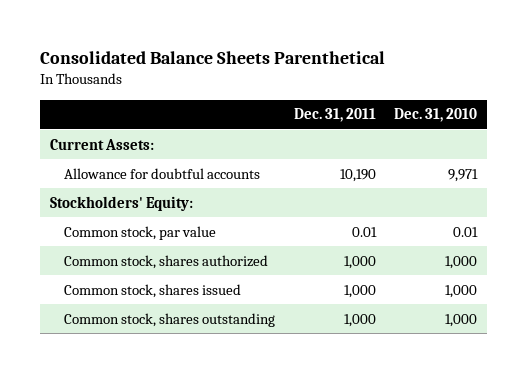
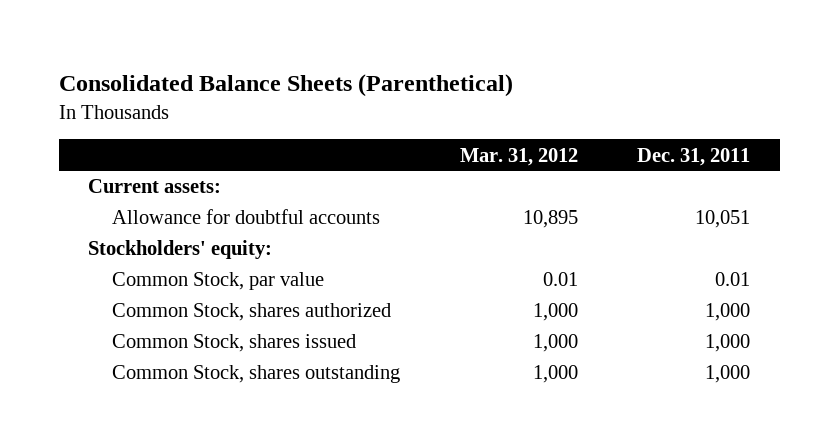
- Consolidated Balance Sheets Parenthetical
+ Consolidated Balance Sheets (Parenthetical)
- | Dec. 31, 2011 | Dec. 31, 2010
+ | Mar. 31, 2012 | Dec. 31, 2011
- Current Assets:
- Allowance for doubtful accounts | 10,190 | 9,971
- Stockholders' Equity:
- Common stock, par value | 0.01 | 0.01
- Common stock, shares authorized | 1,000 | 1,000
- Common stock, shares issued | 1,000 | 1,000
- Common stock, shares outstanding | 1,000 | 1,000
+ Current assets:
+ Allowance for doubtful accounts | 10,895 | 10,051
+ Stockholders' equity:
+ Common Stock, par value | 0.01 | 0.01
+ Common Stock, shares authorized | 1,000 | 1,000
+ Common Stock, shares issued | 1,000 | 1,000
+ Common Stock, shares outstanding | 1,000 | 1,000

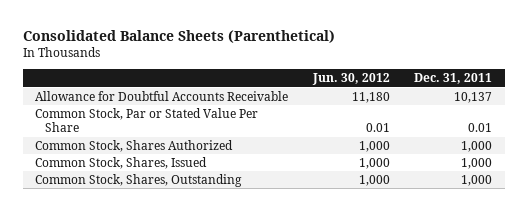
- | Mar. 31, 2012 | Dec. 31, 2011
+ | Jun. 30, 2012 | Dec. 31, 2011
- Current assets:
- Allowance for doubtful accounts | 10,895 | 10,051
- Stockholders' equity:
- Common Stock, par value | 0.01 | 0.01
- Common Stock, shares authorized | 1,000 | 1,000
- Common Stock, shares issued | 1,000 | 1,000
- Common Stock, shares outstanding | 1,000 | 1,000
+ Allowance for Doubtful Accounts Receivable | 11,180 | 10,137
+ Common Stock, Par or Stated Value Per Share | 0.01 | 0.01
+ Common Stock, Shares Authorized | 1,000 | 1,000
+ Common Stock, Shares, Issued | 1,000 | 1,000
+ Common Stock, Shares, Outstanding | 1,000 | 1,000

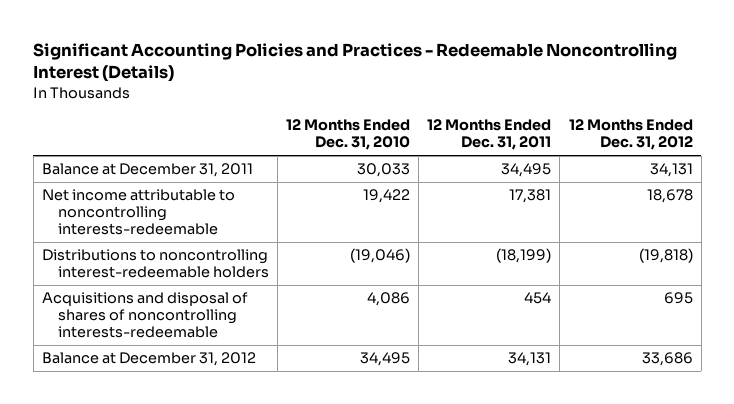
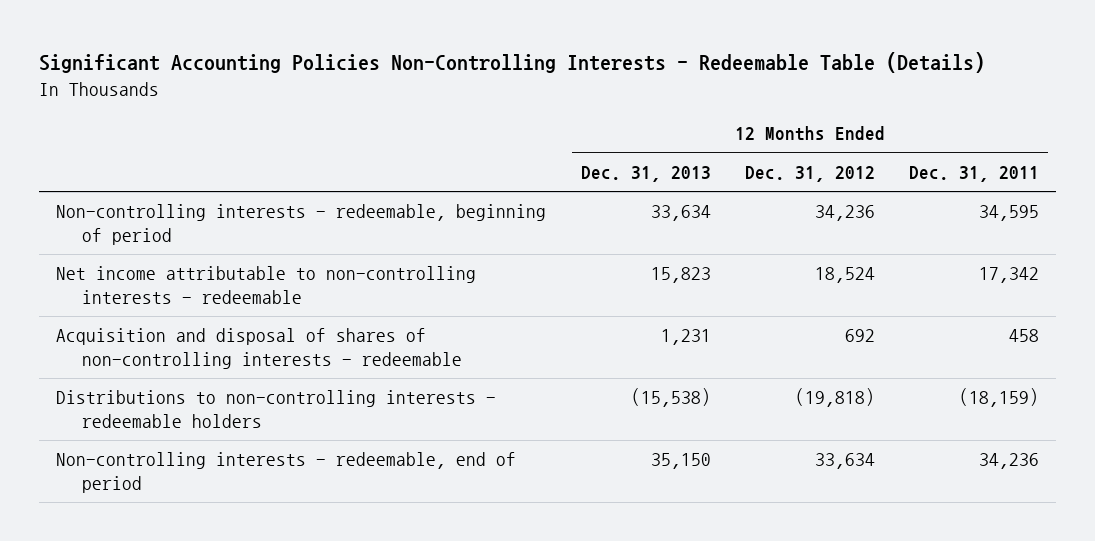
- Significant Accounting Policies and Practices - Redeemable Noncontrolling Interest (Details)
+ Significant Accounting Policies Non-Controlling Interests - Redeemable Table (Details)
- | 12 Months Ended Dec. 31, 2010 | 12 Months Ended Dec. 31, 2011 | 12 Months Ended Dec. 31, 2012
+ | 12 Months Ended Dec. 31, 2013 | 12 Months Ended Dec. 31, 2012 | 12 Months Ended Dec. 31, 2011
- Balance at December 31, 2011 | 30,033 | 34,495 | 34,131
- Net income attributable to noncontrolling interests-redeemable | 19,422 | 17,381 | 18,678
- Distributions to noncontrolling interest-redeemable holders | (19,046) | (18,199) | (19,818)
- Acquisitions and disposal of shares of noncontrolling interests-redeemable | 4,086 | 454 | 695
- Balance at December 31, 2012 | 34,495 | 34,131 | 33,686
+ Non-controlling interests - redeemable, beginning of period | 33,634 | 34,236 | 34,595
+ Net income attributable to non-controlling interests - redeemable | 15,823 | 18,524 | 17,342
+ Acquisition and disposal of shares of non-controlling interests - redeemable | 1,231 | 692 | 458
+ Distributions to non-controlling interests - redeemable holders | (15,538) | (19,818) | (18,159)
+ Non-controlling interests - redeemable, end of period | 35,150 | 33,634 | 34,236

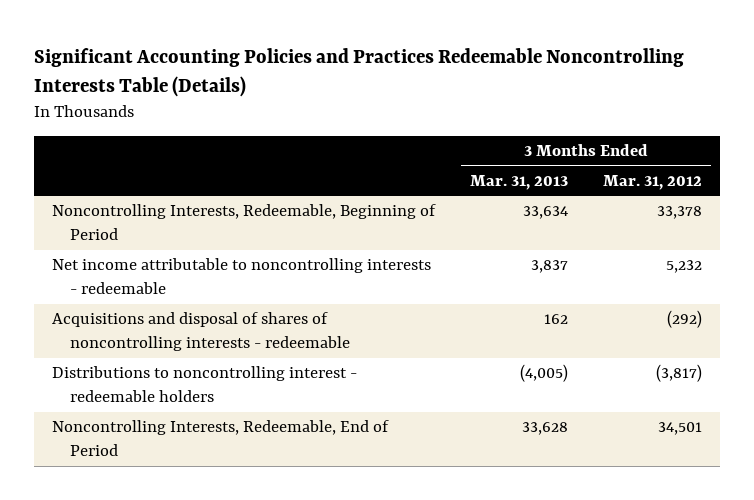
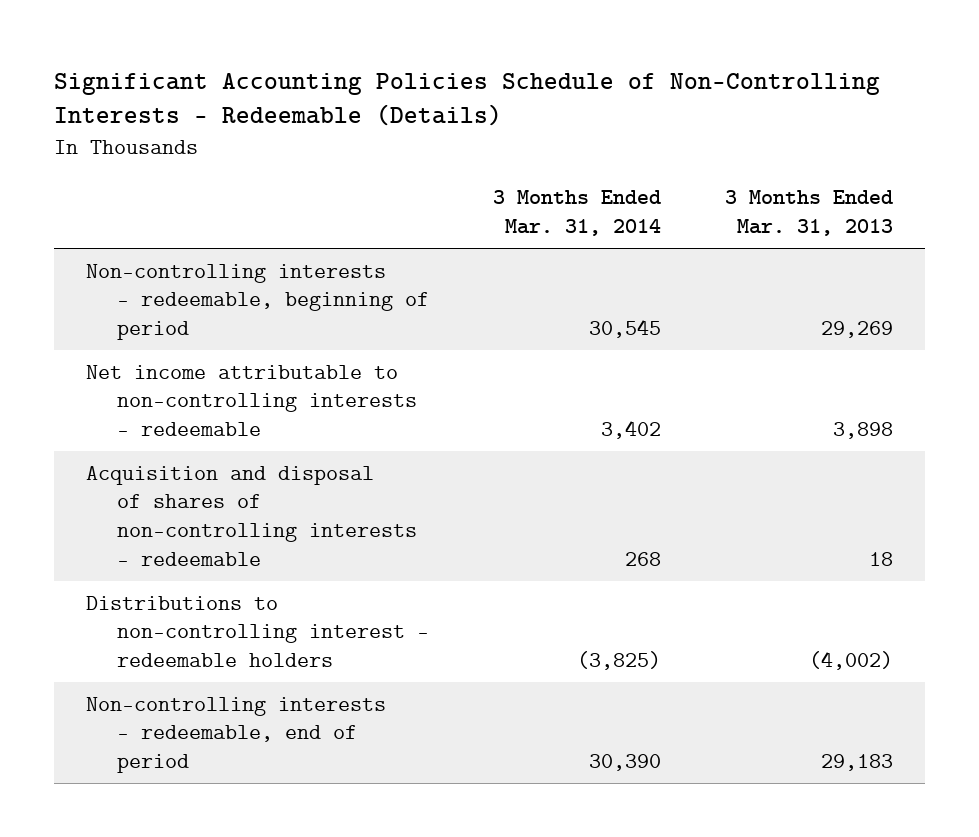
- Significant Accounting Policies and Practices Redeemable Noncontrolling Interests Table (Details)
+ Significant Accounting Policies Schedule of Non-Controlling Interests - Redeemable (Details)
- | 3 Months Ended Mar. 31, 2013 | 3 Months Ended Mar. 31, 2012
+ | 3 Months Ended Mar. 31, 2014 | 3 Months Ended Mar. 31, 2013
- Noncontrolling Interests, Redeemable, Beginning of Period | 33,634 | 33,378
- Net income attributable to noncontrolling interests - redeemable | 3,837 | 5,232
- Acquisitions and disposal of shares of noncontrolling interests - redeemable | 162 | (292)
- Distributions to noncontrolling interest - redeemable holders | (4,005) | (3,817)
- Noncontrolling Interests, Redeemable, End of Period | 33,628 | 34,501
+ Non-controlling interests - redeemable, beginning of period | 30,545 | 29,269
+ Net income attributable to non-controlling interests - redeemable | 3,402 | 3,898
+ Acquisition and disposal of shares of non-controlling interests - redeemable | 268 | 18
+ Distributions to non-controlling interest - redeemable holders | (3,825) | (4,002)
+ Non-controlling interests - redeemable, end of period | 30,390 | 29,183

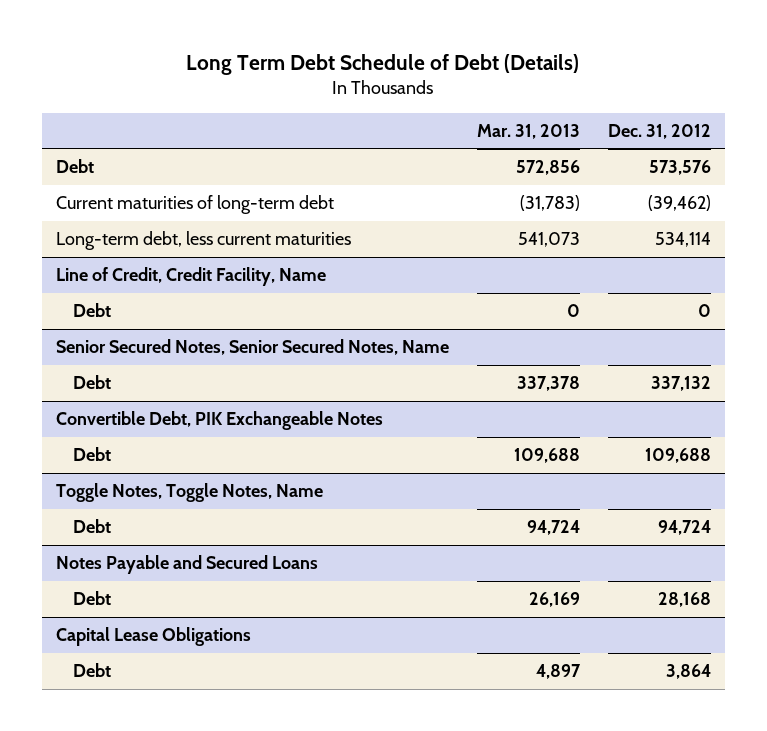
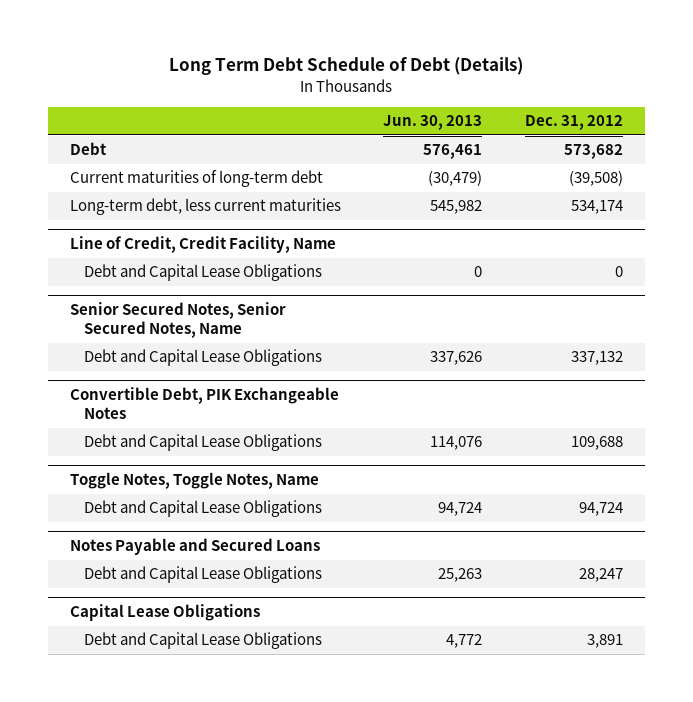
- | Mar. 31, 2013 | Dec. 31, 2012
+ | Jun. 30, 2013 | Dec. 31, 2012
- Debt | 572,856 | 573,576
- Current maturities of long-term debt | (31,783) | (39,462)
- Long-term debt, less current maturities | 541,073 | 534,114
+ Debt | 576,461 | 573,682
+ Current maturities of long-term debt | (30,479) | (39,508)
+ Long-term debt, less current maturities | 545,982 | 534,174
@ Line of Credit, Credit Facility, Name
- Debt | 0 | 0
+ Debt and Capital Lease Obligations | 0 | 0
@ Senior Secured Notes, Senior Secured Notes, Name
- Debt | 337,378 | 337,132
+ Debt and Capital Lease Obligations | 337,626 | 337,132
@ Convertible Debt, PIK Exchangeable Notes
- Debt | 109,688 | 109,688
+ Debt and Capital Lease Obligations | 114,076 | 109,688
@ Toggle Notes, Toggle Notes, Name
- Debt | 94,724 | 94,724
+ Debt and Capital Lease Obligations | 94,724 | 94,724
@ Notes Payable and Secured Loans
- Debt | 26,169 | 28,168
+ Debt and Capital Lease Obligations | 25,263 | 28,247
@ Capital Lease Obligations
- Debt | 4,897 | 3,864
+ Debt and Capital Lease Obligations | 4,772 | 3,891

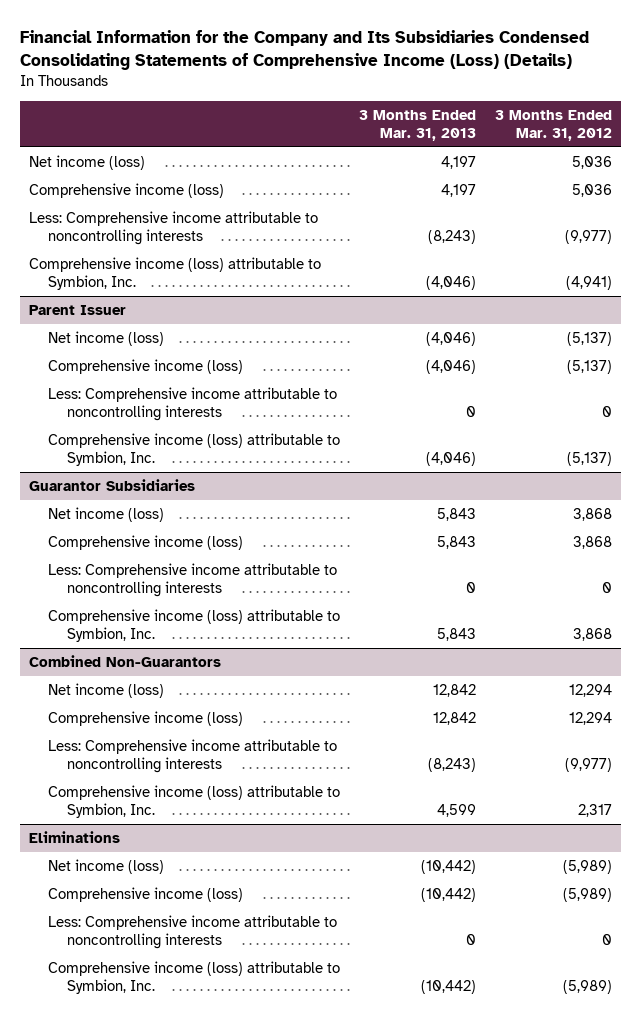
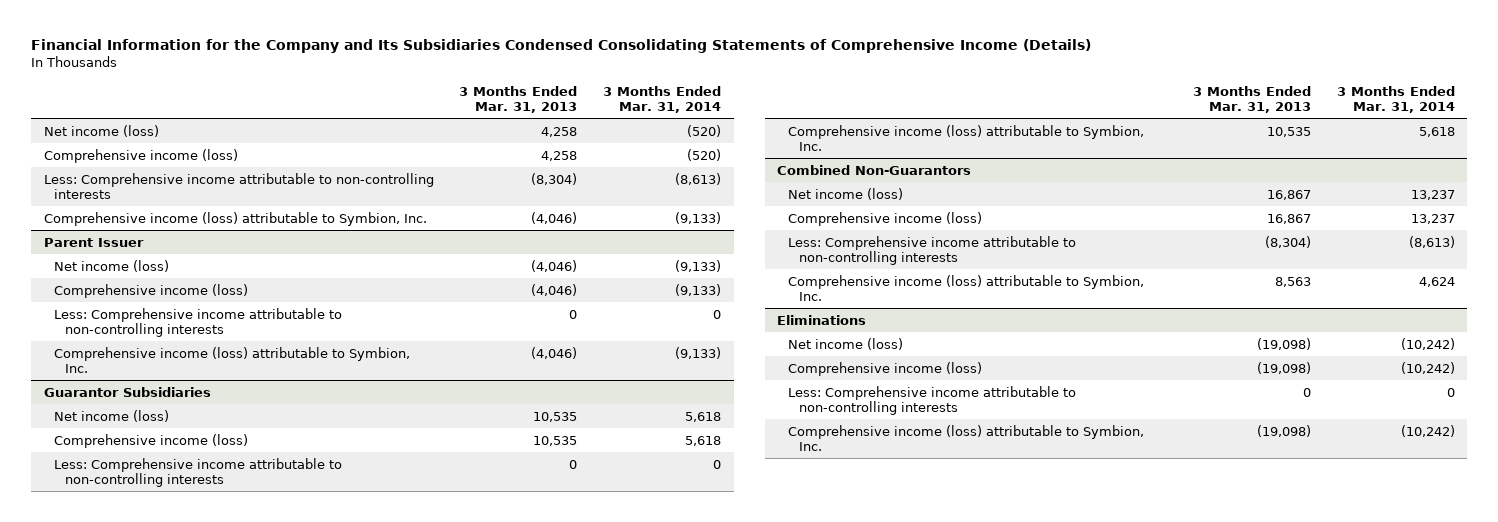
- Financial Information for the Company and Its Subsidiaries Condensed Consolidating Statements of Comprehensive Income (Loss) (Details)
+ Financial Information for the Company and Its Subsidiaries Condensed Consolidating Statements of Comprehensive Income (Details)
- | 3 Months Ended Mar. 31, 2013 | 3 Months Ended Mar. 31, 2012
+ | 3 Months Ended Mar. 31, 2013 | 3 Months Ended Mar. 31, 2014
- Net income (loss) | 4,197 | 5,036
- Comprehensive income (loss) | 4,197 | 5,036
- Less: Comprehensive income attributable to noncontrolling interests | (8,243) | (9,977)
+ Net income (loss) | 4,258 | (520)
+ Comprehensive income (loss) | 4,258 | (520)
+ Less: Comprehensive income attributable to non-controlling interests | (8,304) | (8,613)
@ Parent Issuer
- Less: Comprehensive income attributable to noncontrolling interests | 0 | 0
+ Less: Comprehensive income attributable to non-controlling interests | 0 | 0
@ Guarantor Subsidiaries
- Net income (loss) | 5,843 | 3,868
- Comprehensive income (loss) | 5,843 | 3,868
- Less: Comprehensive income attributable to noncontrolling interests | 0 | 0
- Comprehensive income (loss) attributable to Symbion, Inc. | 5,843 | 3,868
+ Net income (loss) | 10,535 | 5,618
+ Comprehensive income (loss) | 10,535 | 5,618
+ Less: Comprehensive income attributable to non-controlling interests | 0 | 0
+ Comprehensive income (loss) attributable to Symbion, Inc. | 10,535 | 5,618
@ Combined Non-Guarantors
- Net income (loss) | 12,842 | 12,294
- Comprehensive income (loss) | 12,842 | 12,294
- Less: Comprehensive income attributable to noncontrolling interests | (8,243) | (9,977)
- Comprehensive income (loss) attributable to Symbion, Inc. | 4,599 | 2,317
+ Net income (loss) | 16,867 | 13,237
+ Comprehensive income (loss) | 16,867 | 13,237
+ Less: Comprehensive income attributable to non-controlling interests | (8,304) | (8,613)
+ Comprehensive income (loss) attributable to Symbion, Inc. | 8,563 | 4,624
@ Eliminations
- Net income (loss) | (10,442) | (5,989)
- Comprehensive income (loss) | (10,442) | (5,989)
- Less: Comprehensive income attributable to noncontrolling interests | 0 | 0
- Comprehensive income (loss) attributable to Symbion, Inc. | (10,442) | (5,989)
+ Net income (loss) | (19,098) | (10,242)
+ Comprehensive income (loss) | (19,098) | (10,242)
+ Less: Comprehensive income attributable to non-controlling interests | 0 | 0
+ Comprehensive income (loss) attributable to Symbion, Inc. | (19,098) | (10,242)

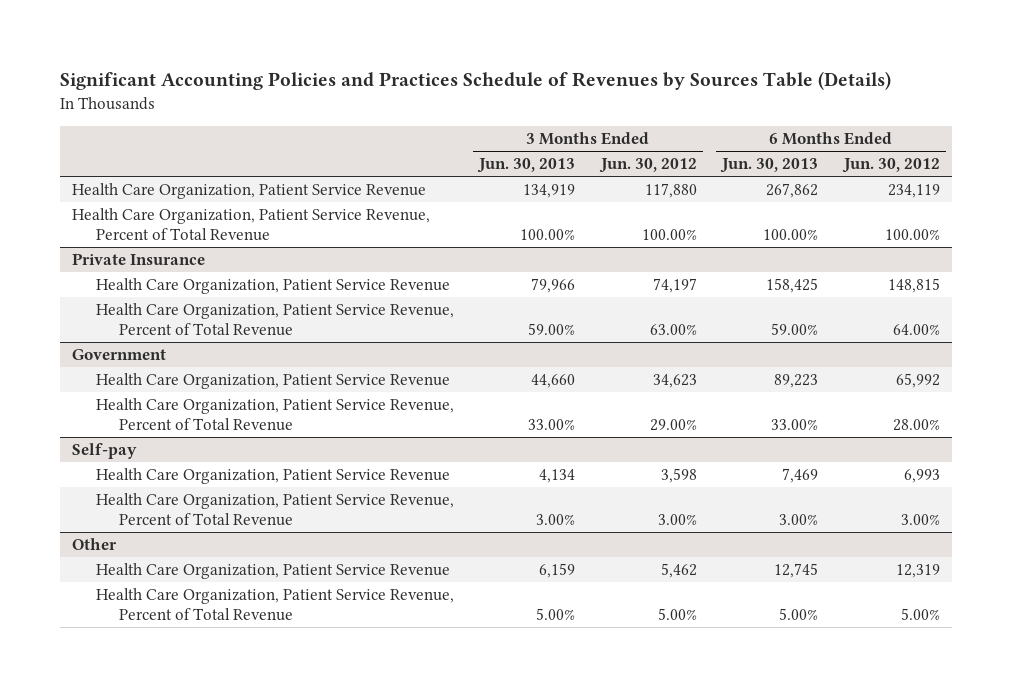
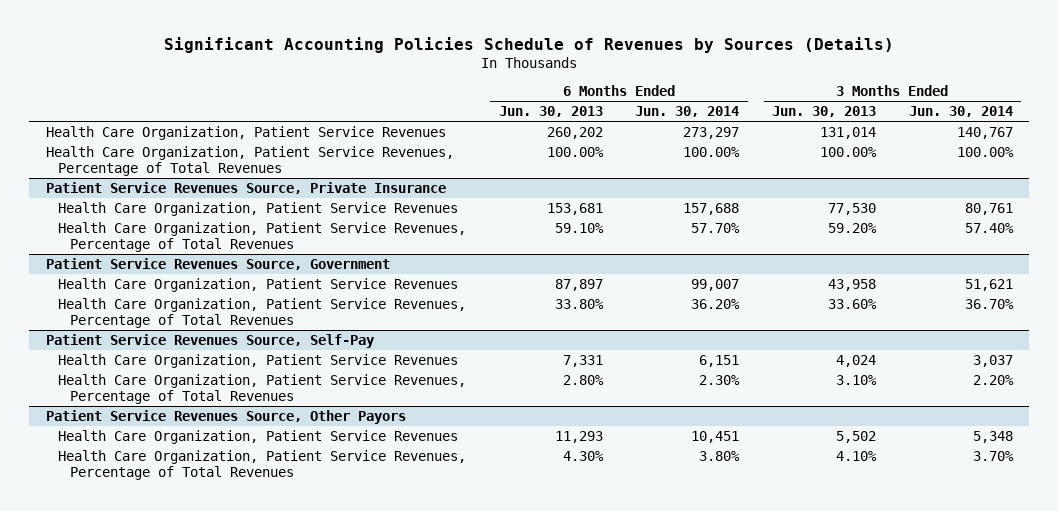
- Significant Accounting Policies and Practices Schedule of Revenues by Sources Table (Details)
+ Significant Accounting Policies Schedule of Revenues by Sources (Details)
- | 3 Months Ended Jun. 30, 2013 | 3 Months Ended Jun. 30, 2012 | 6 Months Ended Jun. 30, 2013 | 6 Months Ended Jun. 30, 2012
+ | 6 Months Ended Jun. 30, 2013 | 6 Months Ended Jun. 30, 2014 | 3 Months Ended Jun. 30, 2013 | 3 Months Ended Jun. 30, 2014
- Health Care Organization, Patient Service Revenue | 134,919 | 117,880 | 267,862 | 234,119
- Health Care Organization, Patient Service Revenue, Percent of Total Revenue | 100.00% | 100.00% | 100.00% | 100.00%
- Private Insurance
- Health Care Organization, Patient Service Revenue | 79,966 | 74,197 | 158,425 | 148,815
- Health Care Organization, Patient Service Revenue, Percent of Total Revenue | 59.00% | 63.00% | 59.00% | 64.00%
- Government
- Health Care Organization, Patient Service Revenue | 44,660 | 34,623 | 89,223 | 65,992
- Health Care Organization, Patient Service Revenue, Percent of Total Revenue | 33.00% | 29.00% | 33.00% | 28.00%
- Self-pay
- Health Care Organization, Patient Service Revenue | 4,134 | 3,598 | 7,469 | 6,993
- Health Care Organization, Patient Service Revenue, Percent of Total Revenue | 3.00% | 3.00% | 3.00% | 3.00%
- Other
- Health Care Organization, Patient Service Revenue | 6,159 | 5,462 | 12,745 | 12,319
- Health Care Organization, Patient Service Revenue, Percent of Total Revenue | 5.00% | 5.00% | 5.00% | 5.00%
+ Health Care Organization, Patient Service Revenues | 260,202 | 273,297 | 131,014 | 140,767
+ Health Care Organization, Patient Service Revenues, Percentage of Total Revenues | 100.00% | 100.00% | 100.00% | 100.00%
+ Patient Service Revenues Source, Private Insurance
+ Health Care Organization, Patient Service Revenues | 153,681 | 157,688 | 77,530 | 80,761
+ Health Care Organization, Patient Service Revenues, Percentage of Total Revenues | 59.10% | 57.70% | 59.20% | 57.40%
+ Patient Service Revenues Source, Government
+ Health Care Organization, Patient Service Revenues | 87,897 | 99,007 | 43,958 | 51,621
+ Health Care Organization, Patient Service Revenues, Percentage of Total Revenues | 33.80% | 36.20% | 33.60% | 36.70%
+ Patient Service Revenues Source, Self-Pay
+ Health Care Organization, Patient Service Revenues | 7,331 | 6,151 | 4,024 | 3,037
+ Health Care Organization, Patient Service Revenues, Percentage of Total Revenues | 2.80% | 2.30% | 3.10% | 2.20%
+ Patient Service Revenues Source, Other Payors
+ Health Care Organization, Patient Service Revenues | 11,293 | 10,451 | 5,502 | 5,348
+ Health Care Organization, Patient Service Revenues, Percentage of Total Revenues | 4.30% | 3.80% | 4.10% | 3.70%

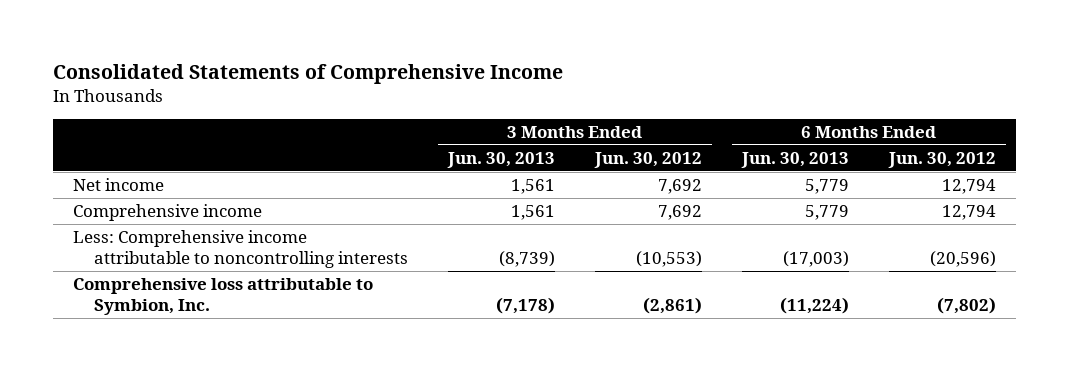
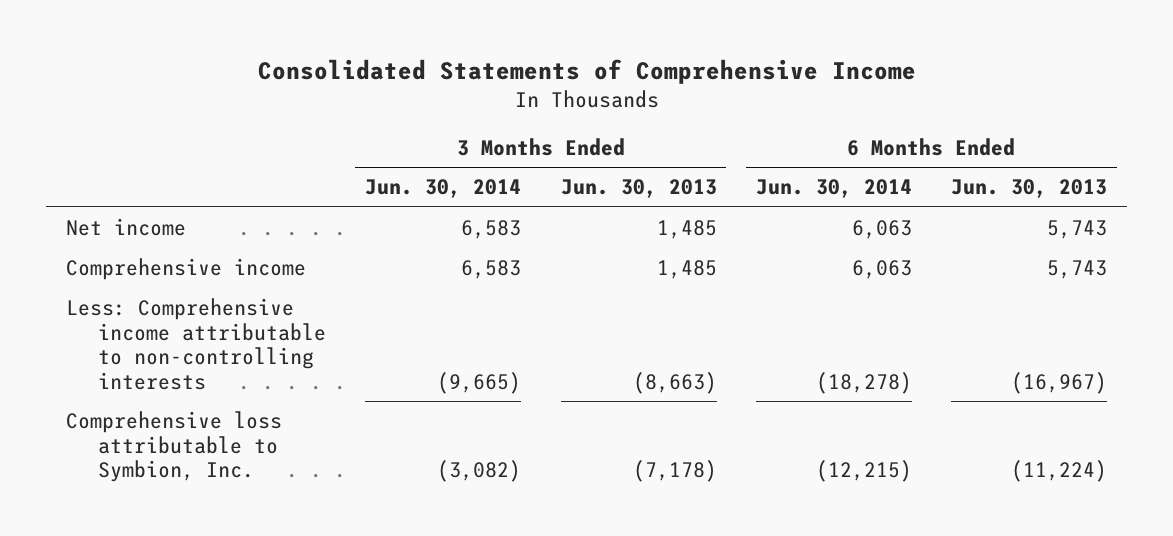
- | 3 Months Ended Jun. 30, 2013 | 3 Months Ended Jun. 30, 2012 | 6 Months Ended Jun. 30, 2013 | 6 Months Ended Jun. 30, 2012
+ | 3 Months Ended Jun. 30, 2014 | 3 Months Ended Jun. 30, 2013 | 6 Months Ended Jun. 30, 2014 | 6 Months Ended Jun. 30, 2013
- Net income | 1,561 | 7,692 | 5,779 | 12,794
- Comprehensive income | 1,561 | 7,692 | 5,779 | 12,794
- Less: Comprehensive income attributable to noncontrolling interests | (8,739) | (10,553) | (17,003) | (20,596)
+ Net income | 6,583 | 1,485 | 6,063 | 5,743
+ Comprehensive income | 6,583 | 1,485 | 6,063 | 5,743
+ Less: Comprehensive income attributable to non-controlling interests | (9,665) | (8,663) | (18,278) | (16,967)

